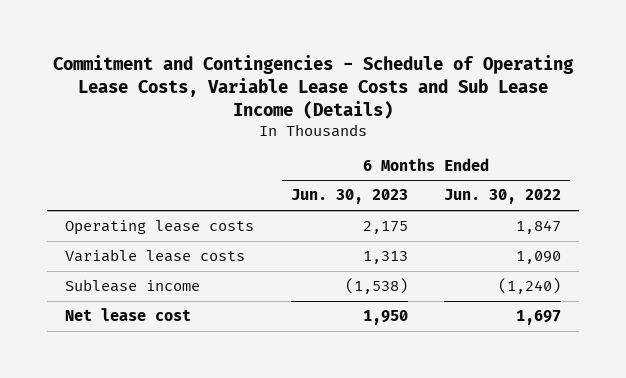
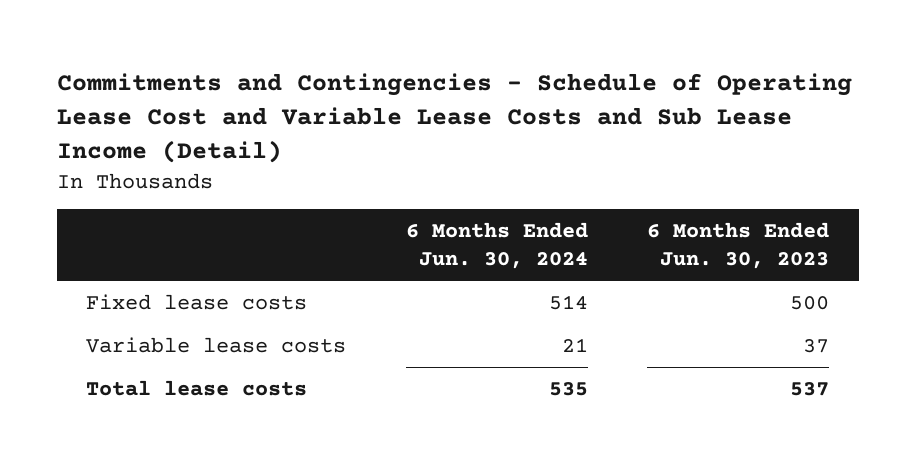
- Commitment and Contingencies - Schedule of Operating Lease Costs, Variable Lease Costs and Sub Lease Income (Details)
+ Commitments and Contingencies - Schedule of Operating Lease Cost and Variable Lease Costs and Sub Lease Income (Detail)
- | 6 Months Ended Jun. 30, 2023 | 6 Months Ended Jun. 30, 2022
+ | 6 Months Ended Jun. 30, 2024 | 6 Months Ended Jun. 30, 2023
- Operating lease costs | 2,175 | 1,847
- Variable lease costs | 1,313 | 1,090
- Sublease income | (1,538) | (1,240)
- Net lease cost | 1,950 | 1,697
+ Fixed lease costs | 514 | 500
+ Variable lease costs | 21 | 37
+ Total lease costs | 535 | 537

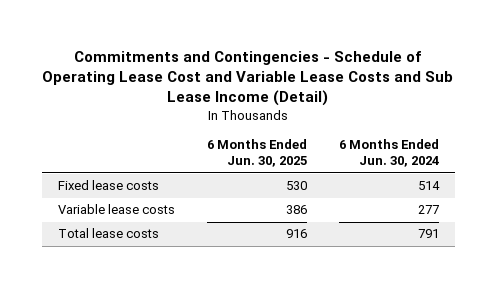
- | 6 Months Ended Jun. 30, 2024 | 6 Months Ended Jun. 30, 2023
+ | 6 Months Ended Jun. 30, 2025 | 6 Months Ended Jun. 30, 2024
- Variable lease costs | 21 | 37
- Total lease costs | 535 | 537
+ Variable lease costs | 386 | 277
+ Total lease costs | 916 | 791

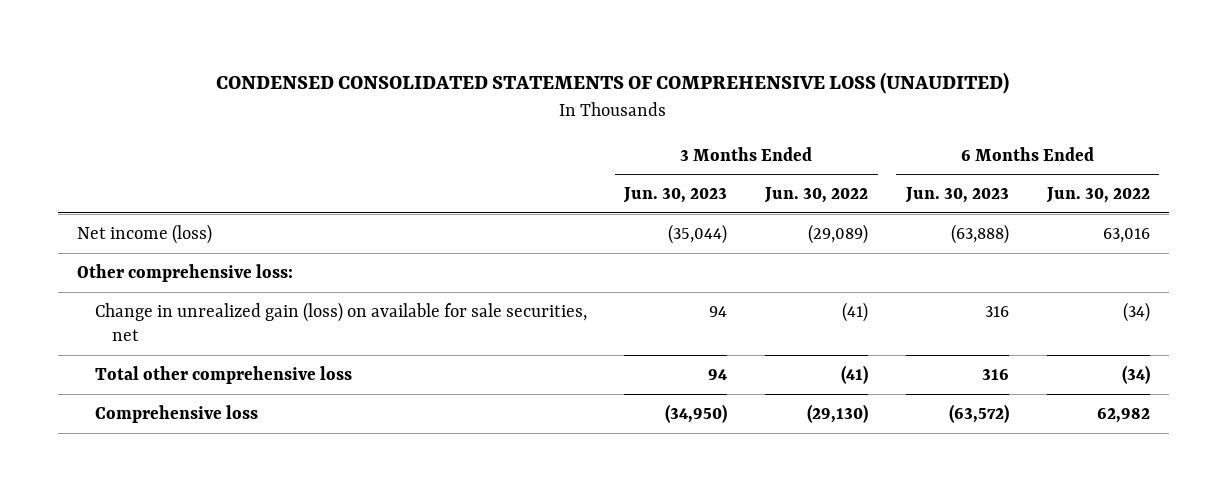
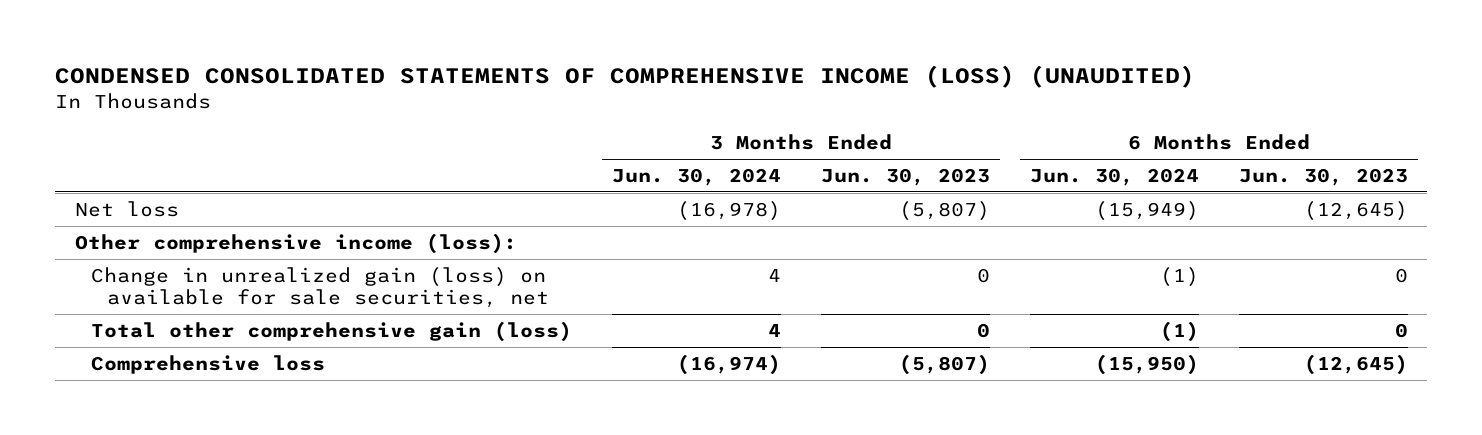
- CONDENSED CONSOLIDATED STATEMENTS OF COMPREHENSIVE LOSS (UNAUDITED)
+ CONDENSED CONSOLIDATED STATEMENTS OF COMPREHENSIVE INCOME (LOSS) (UNAUDITED)
- | 3 Months Ended Jun. 30, 2023 | 3 Months Ended Jun. 30, 2022 | 6 Months Ended Jun. 30, 2023 | 6 Months Ended Jun. 30, 2022
+ | 3 Months Ended Jun. 30, 2024 | 3 Months Ended Jun. 30, 2023 | 6 Months Ended Jun. 30, 2024 | 6 Months Ended Jun. 30, 2023
- Net income (loss) | (35,044) | (29,089) | (63,888) | 63,016
- Other comprehensive loss:
- Change in unrealized gain (loss) on available for sale securities, net | 94 | (41) | 316 | (34)
- Total other comprehensive loss | 94 | (41) | 316 | (34)
- Comprehensive loss | (34,950) | (29,130) | (63,572) | 62,982
+ Net loss | (16,978) | (5,807) | (15,949) | (12,645)
+ Other comprehensive income (loss):
+ Change in unrealized gain (loss) on available for sale securities, net | 4 | 0 | (1) | 0
+ Total other comprehensive gain (loss) | 4 | 0 | (1) | 0
+ Comprehensive loss | (16,974) | (5,807) | (15,950) | (12,645)

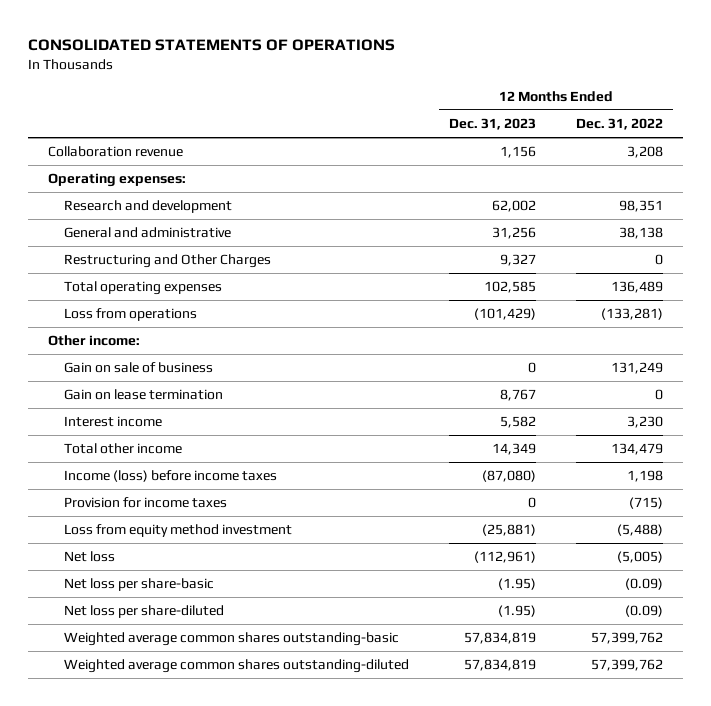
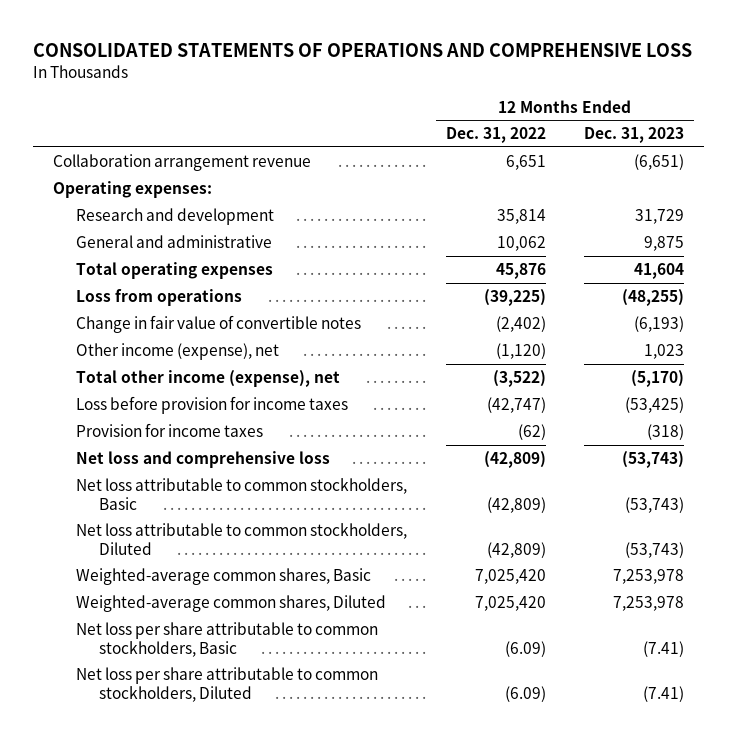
- CONSOLIDATED STATEMENTS OF OPERATIONS
+ CONSOLIDATED STATEMENTS OF OPERATIONS AND COMPREHENSIVE LOSS
- | 12 Months Ended Dec. 31, 2023 | 12 Months Ended Dec. 31, 2022
+ | 12 Months Ended Dec. 31, 2022 | 12 Months Ended Dec. 31, 2023
- Collaboration revenue | 1,156 | 3,208
+ Collaboration arrangement revenue | 6,651 | (6,651)
- Research and development | 62,002 | 98,351
- General and administrative | 31,256 | 38,138
- Restructuring and Other Charges | 9,327 | 0
- Total operating expenses | 102,585 | 136,489
- Loss from operations | (101,429) | (133,281)
- Other income:
- Gain on sale of business | 0 | 131,249
- Gain on lease termination | 8,767 | 0
- Interest income | 5,582 | 3,230
- Total other income | 14,349 | 134,479
- Income (loss) before income taxes | (87,080) | 1,198
- Provision for income taxes | 0 | (715)
- Loss from equity method investment | (25,881) | (5,488)
- Net loss | (112,961) | (5,005)
- Net loss per share-basic | (1.95) | (0.09)
- Net loss per share-diluted | (1.95) | (0.09)
- Weighted average common shares outstanding-basic | 57,834,819 | 57,399,762
- Weighted average common shares outstanding-diluted | 57,834,819 | 57,399,762
+ Research and development | 35,814 | 31,729
+ General and administrative | 10,062 | 9,875
+ Total operating expenses | 45,876 | 41,604
+ Loss from operations | (39,225) | (48,255)
+ Change in fair value of convertible notes | (2,402) | (6,193)
+ Other income (expense), net | (1,120) | 1,023
+ Total other income (expense), net | (3,522) | (5,170)
+ Loss before provision for income taxes | (42,747) | (53,425)
+ Provision for income taxes | (62) | (318)
+ Net loss and comprehensive loss | (42,809) | (53,743)
+ Net loss attributable to common stockholders, Basic | (42,809) | (53,743)
+ Net loss attributable to common stockholders, Diluted | (42,809) | (53,743)
+ Weighted-average common shares, Basic | 7,025,420 | 7,253,978
+ Weighted-average common shares, Diluted | 7,025,420 | 7,253,978
+ Net loss per share attributable to common stockholders, Basic | (6.09) | (7.41)
+ Net loss per share attributable to common stockholders, Diluted | (6.09) | (7.41)

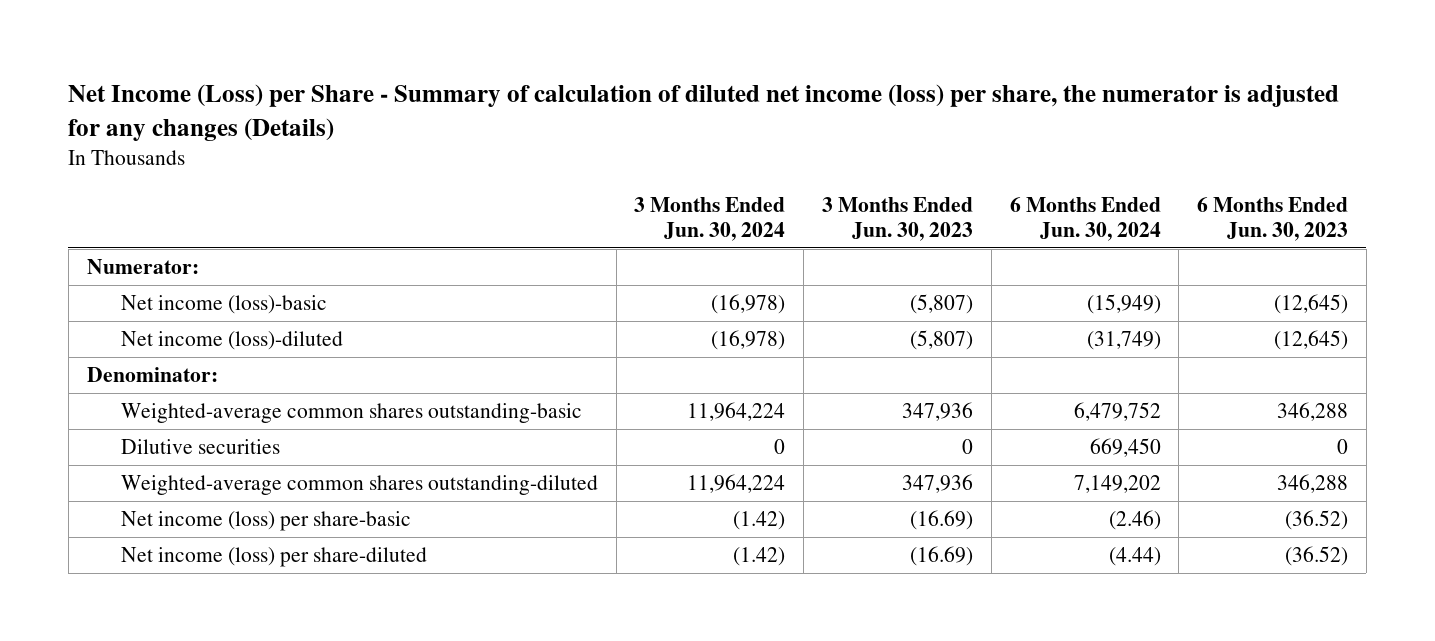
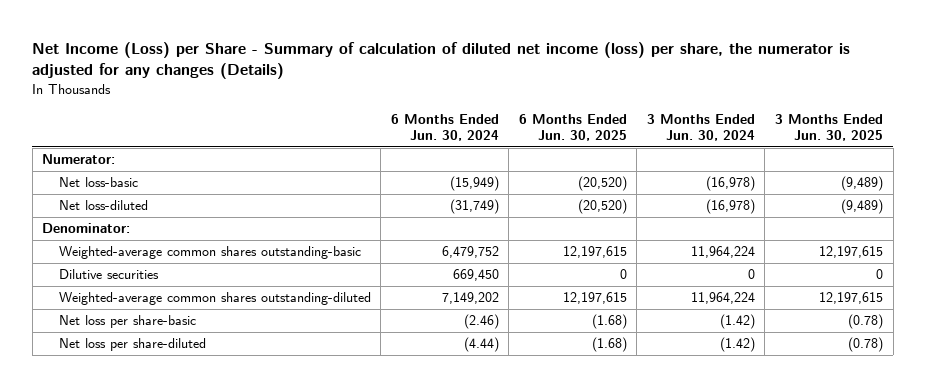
- | 3 Months Ended Jun. 30, 2024 | 3 Months Ended Jun. 30, 2023 | 6 Months Ended Jun. 30, 2024 | 6 Months Ended Jun. 30, 2023
+ | 6 Months Ended Jun. 30, 2024 | 6 Months Ended Jun. 30, 2025 | 3 Months Ended Jun. 30, 2024 | 3 Months Ended Jun. 30, 2025
- Net income (loss)-basic | (16,978) | (5,807) | (15,949) | (12,645)
- Net income (loss)-diluted | (16,978) | (5,807) | (31,749) | (12,645)
+ Net loss-basic | (15,949) | (20,520) | (16,978) | (9,489)
+ Net loss-diluted | (31,749) | (20,520) | (16,978) | (9,489)
- Net income (loss) per share-basic | (1.42) | (16.69) | (2.46) | (36.52)
- Net income (loss) per share-diluted | (1.42) | (16.69) | (4.44) | (36.52)
+ Net loss per share-basic | (2.46) | (1.68) | (1.42) | (0.78)
+ Net loss per share-diluted | (4.44) | (1.68) | (1.42) | (0.78)

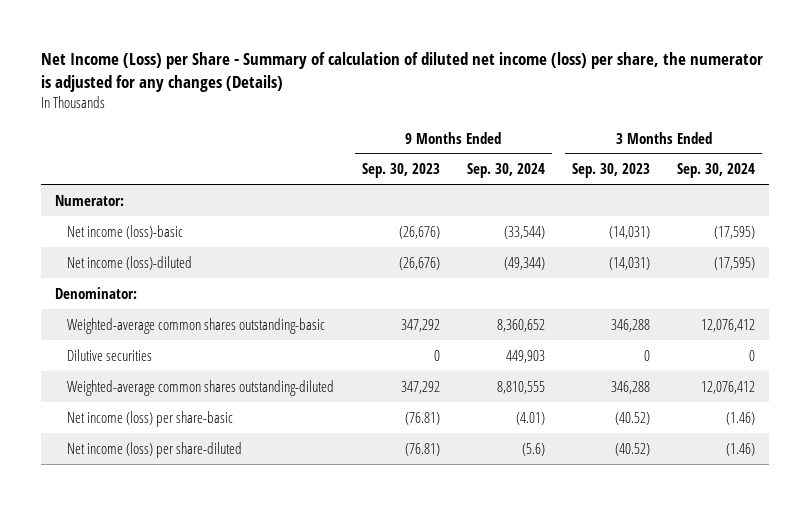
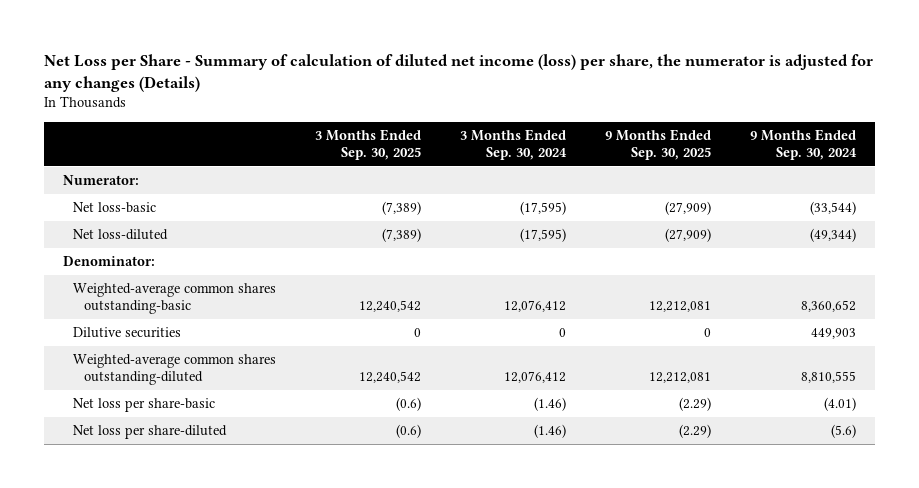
- Net Income (Loss) per Share - Summary of calculation of diluted net income (loss) per share, the numerator is adjusted for any changes (Details)
+ Net Loss per Share - Summary of calculation of diluted net income (loss) per share, the numerator is adjusted for any changes (Details)
- | 9 Months Ended Sep. 30, 2023 | 9 Months Ended Sep. 30, 2024 | 3 Months Ended Sep. 30, 2023 | 3 Months Ended Sep. 30, 2024
+ | 3 Months Ended Sep. 30, 2025 | 3 Months Ended Sep. 30, 2024 | 9 Months Ended Sep. 30, 2025 | 9 Months Ended Sep. 30, 2024
- Net income (loss)-basic | (26,676) | (33,544) | (14,031) | (17,595)
- Net income (loss)-diluted | (26,676) | (49,344) | (14,031) | (17,595)
+ Net loss-basic | (7,389) | (17,595) | (27,909) | (33,544)
+ Net loss-diluted | (7,389) | (17,595) | (27,909) | (49,344)
- Net income (loss) per share-basic | (76.81) | (4.01) | (40.52) | (1.46)
- Net income (loss) per share-diluted | (76.81) | (5.6) | (40.52) | (1.46)
+ Net loss per share-basic | (0.6) | (1.46) | (2.29) | (4.01)
+ Net loss per share-diluted | (0.6) | (1.46) | (2.29) | (5.6)

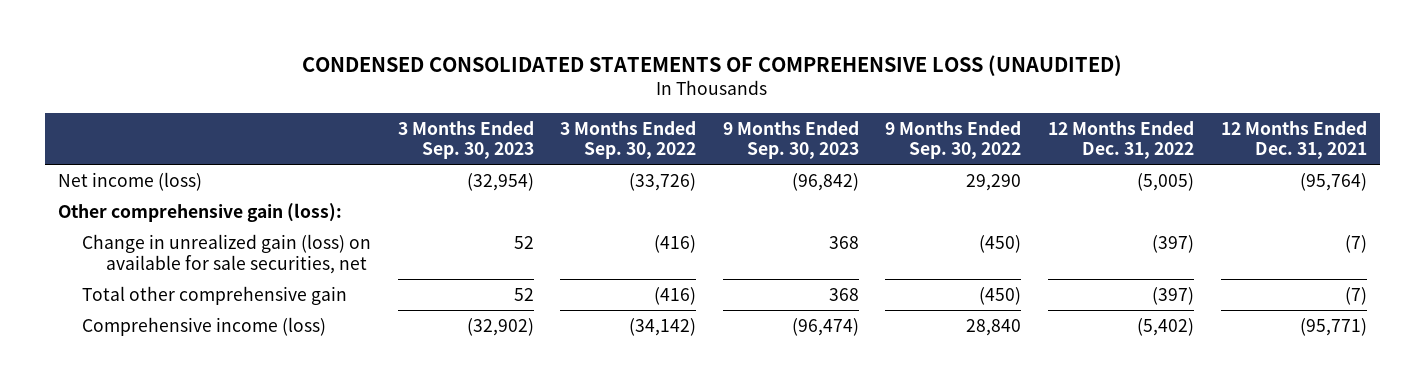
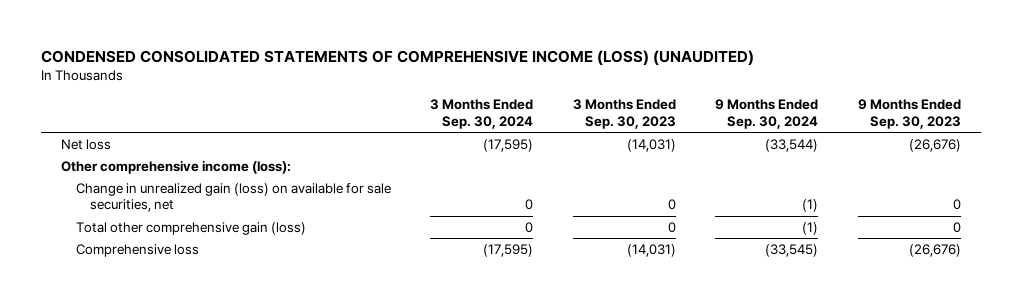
- CONDENSED CONSOLIDATED STATEMENTS OF COMPREHENSIVE LOSS (UNAUDITED)
+ CONDENSED CONSOLIDATED STATEMENTS OF COMPREHENSIVE INCOME (LOSS) (UNAUDITED)
- | 3 Months Ended Sep. 30, 2023 | 3 Months Ended Sep. 30, 2022 | 9 Months Ended Sep. 30, 2023 | 9 Months Ended Sep. 30, 2022 | 12 Months Ended Dec. 31, 2022 | 12 Months Ended Dec. 31, 2021
+ | 3 Months Ended Sep. 30, 2024 | 3 Months Ended Sep. 30, 2023 | 9 Months Ended Sep. 30, 2024 | 9 Months Ended Sep. 30, 2023
- Net income (loss) | (32,954) | (33,726) | (96,842) | 29,290 | (5,005) | (95,764)
- Other comprehensive gain (loss):
- Change in unrealized gain (loss) on available for sale securities, net | 52 | (416) | 368 | (450) | (397) | (7)
- Total other comprehensive gain | 52 | (416) | 368 | (450) | (397) | (7)
- Comprehensive income (loss) | (32,902) | (34,142) | (96,474) | 28,840 | (5,402) | (95,771)
+ Net loss | (17,595) | (14,031) | (33,544) | (26,676)
+ Other comprehensive income (loss):
+ Change in unrealized gain (loss) on available for sale securities, net | 0 | 0 | (1) | 0
+ Total other comprehensive gain (loss) | 0 | 0 | (1) | 0
+ Comprehensive loss | (17,595) | (14,031) | (33,545) | (26,676)

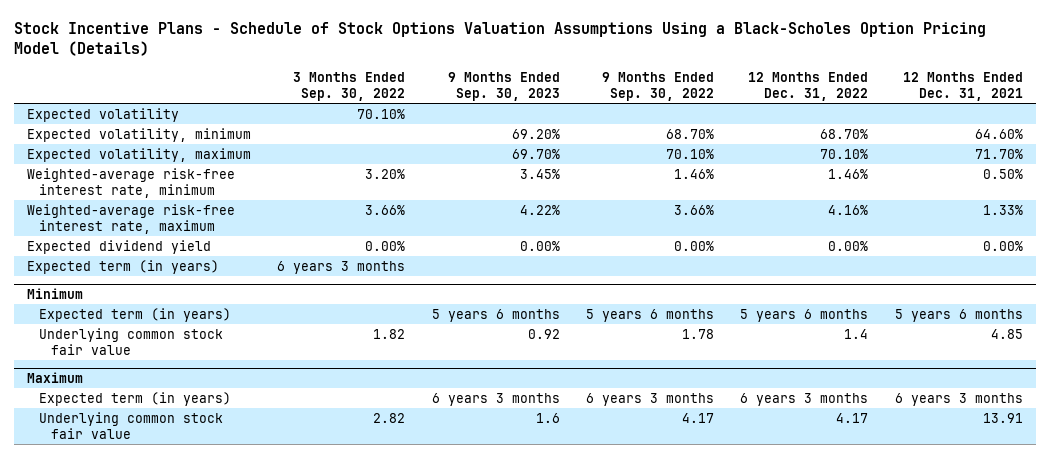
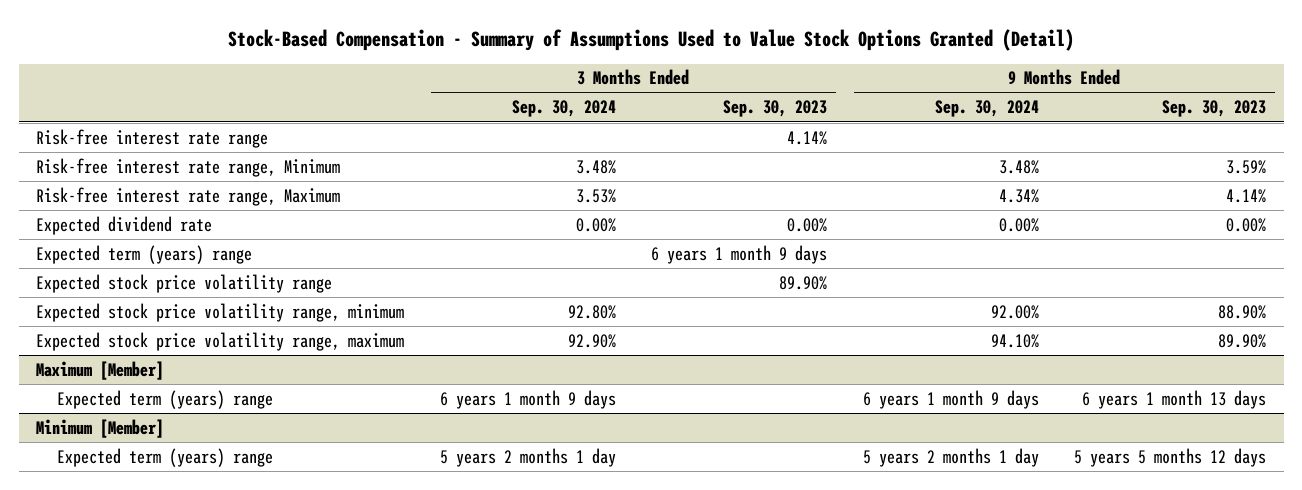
- Stock Incentive Plans - Schedule of Stock Options Valuation Assumptions Using a Black-Scholes Option Pricing Model (Details)
+ Stock-Based Compensation - Summary of Assumptions Used to Value Stock Options Granted (Detail)
- | 3 Months Ended Sep. 30, 2022 | 9 Months Ended Sep. 30, 2023 | 9 Months Ended Sep. 30, 2022 | 12 Months Ended Dec. 31, 2022 | 12 Months Ended Dec. 31, 2021
+ | 3 Months Ended Sep. 30, 2024 | 3 Months Ended Sep. 30, 2023 | 9 Months Ended Sep. 30, 2024 | 9 Months Ended Sep. 30, 2023
- Expected volatility | 70.10% | | | |
- Expected volatility, minimum | | 69.20% | 68.70% | 68.70% | 64.60%
- Expected volatility, maximum | | 69.70% | 70.10% | 70.10% | 71.70%
- Weighted-average risk-free interest rate, minimum | 3.20% | 3.45% | 1.46% | 1.46% | 0.50%
- Weighted-average risk-free interest rate, maximum | 3.66% | 4.22% | 3.66% | 4.16% | 1.33%
- Expected dividend yield | 0.00% | 0.00% | 0.00% | 0.00% | 0.00%
- Expected term (in years) | 6 years 3 months | | | |
- Minimum
- Expected term (in years) | | 5 years 6 months | 5 years 6 months | 5 years 6 months | 5 years 6 months
- Underlying common stock fair value | 1.82 | 0.92 | 1.78 | 1.4 | 4.85
- Maximum
- Expected term (in years) | | 6 years 3 months | 6 years 3 months | 6 years 3 months | 6 years 3 months
- Underlying common stock fair value | 2.82 | 1.6 | 4.17 | 4.17 | 13.91
+ Risk-free interest rate range | | 4.14% | |
+ Risk-free interest rate range, Minimum | 3.48% | | 3.48% | 3.59%
+ Risk-free interest rate range, Maximum | 3.53% | | 4.34% | 4.14%
+ Expected dividend rate | 0.00% | 0.00% | 0.00% | 0.00%
+ Expected term (years) range | | 6 years 1 month 9 days | |
+ Expected stock price volatility range | | 89.90% | |
+ Expected stock price volatility range, minimum | 92.80% | | 92.00% | 88.90%
+ Expected stock price volatility range, maximum | 92.90% | | 94.10% | 89.90%
+ Maximum [Member]
+ Expected term (years) range | 6 years 1 month 9 days | | 6 years 1 month 9 days | 6 years 1 month 13 days
+ Minimum [Member]
+ Expected term (years) range | 5 years 2 months 1 day | | 5 years 2 months 1 day | 5 years 5 months 12 days

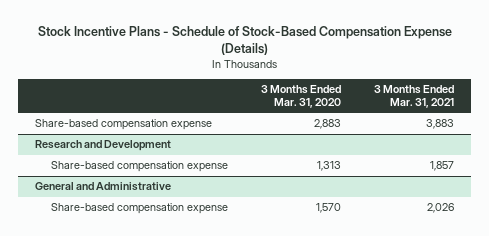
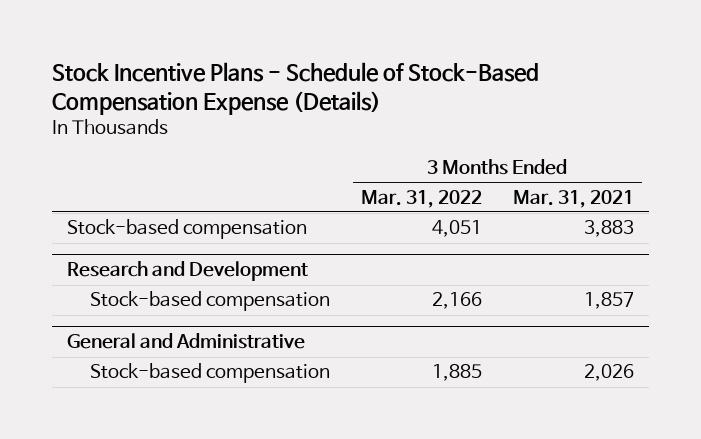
- | 3 Months Ended Mar. 31, 2020 | 3 Months Ended Mar. 31, 2021
+ | 3 Months Ended Mar. 31, 2022 | 3 Months Ended Mar. 31, 2021
- Share-based compensation expense | 2,883 | 3,883
+ Stock-based compensation | 4,051 | 3,883
@ Research and Development
- Share-based compensation expense | 1,313 | 1,857
+ Stock-based compensation | 2,166 | 1,857
@ General and Administrative
- Share-based compensation expense | 1,570 | 2,026
+ Stock-based compensation | 1,885 | 2,026

